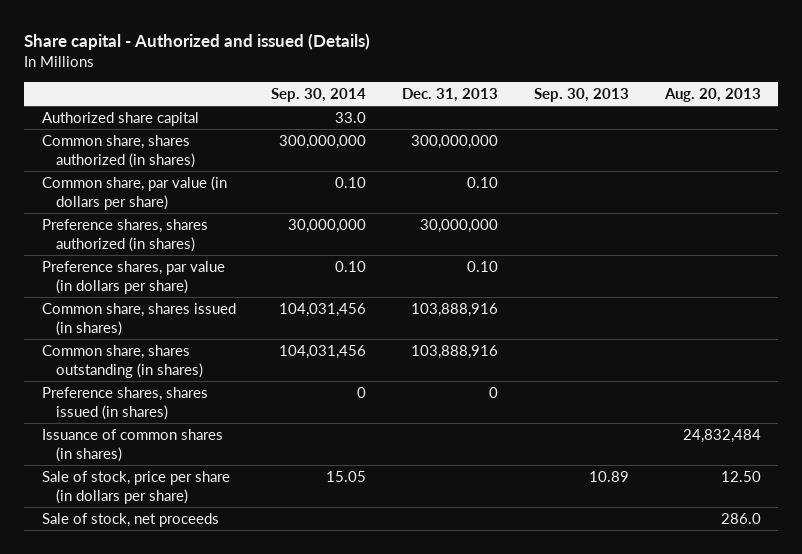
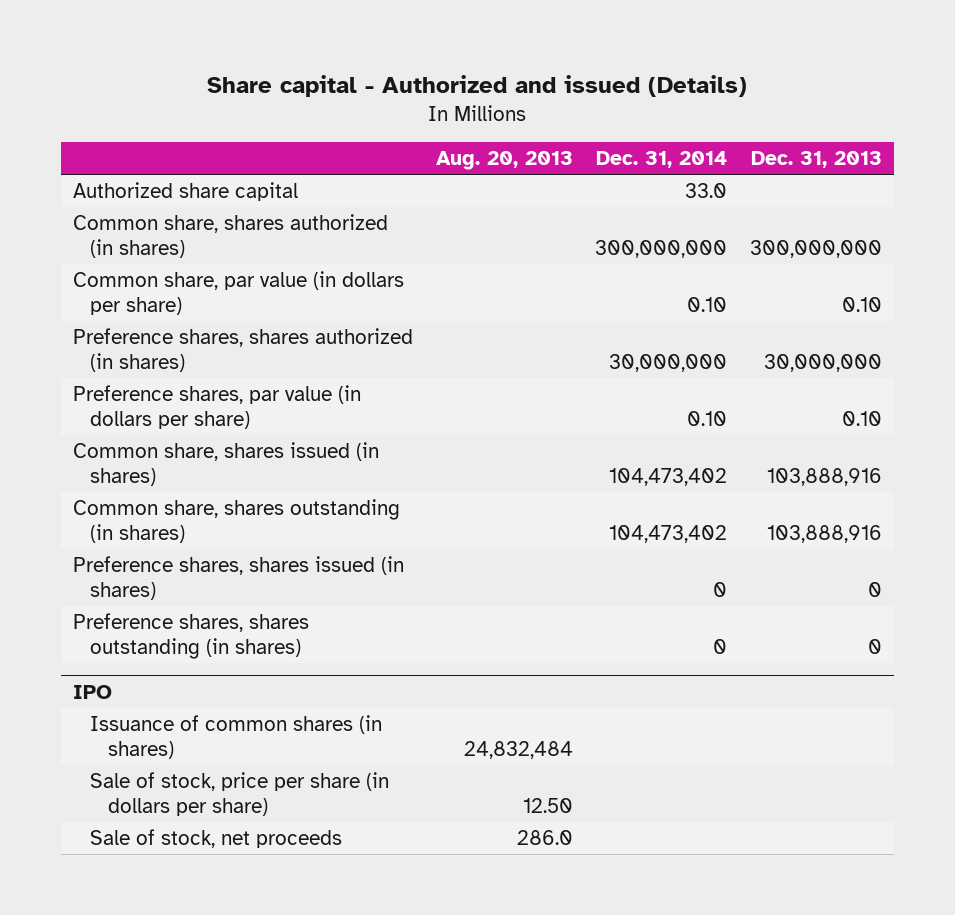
- | Sep. 30, 2014 | Dec. 31, 2013 | Sep. 30, 2013 | Aug. 20, 2013
+ | Aug. 20, 2013 | Dec. 31, 2014 | Dec. 31, 2013
+ Preference shares, shares outstanding (in shares) | | 0 | 0
+ IPO

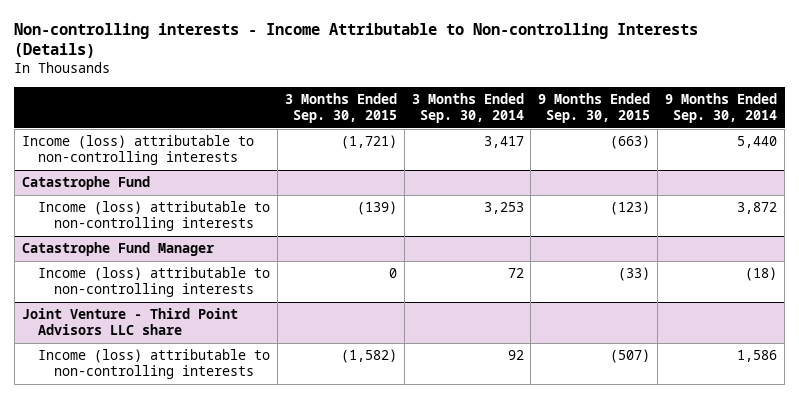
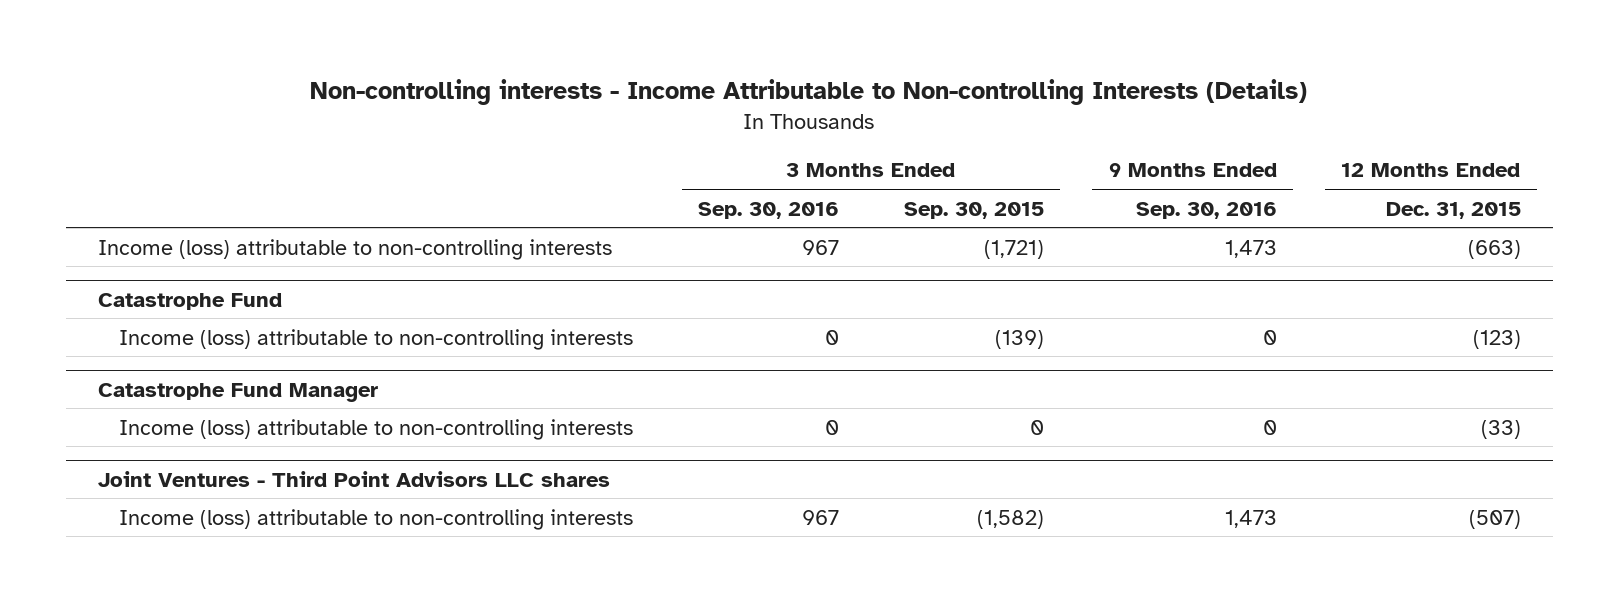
- | 3 Months Ended Sep. 30, 2015 | 3 Months Ended Sep. 30, 2014 | 9 Months Ended Sep. 30, 2015 | 9 Months Ended Sep. 30, 2014
+ | 3 Months Ended Sep. 30, 2016 | 3 Months Ended Sep. 30, 2015 | 9 Months Ended Sep. 30, 2016 | 12 Months Ended Dec. 31, 2015
- Joint Venture - Third Point Advisors LLC share
+ Joint Ventures - Third Point Advisors LLC shares

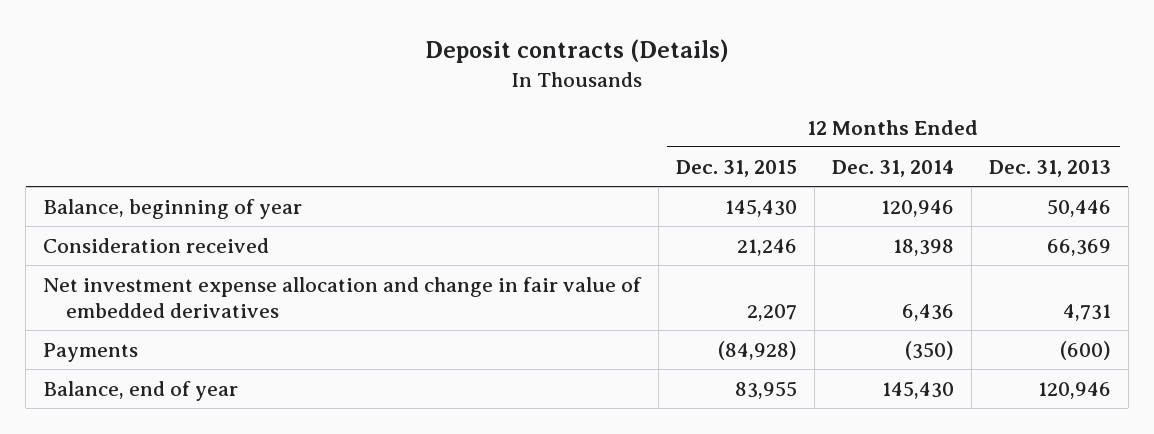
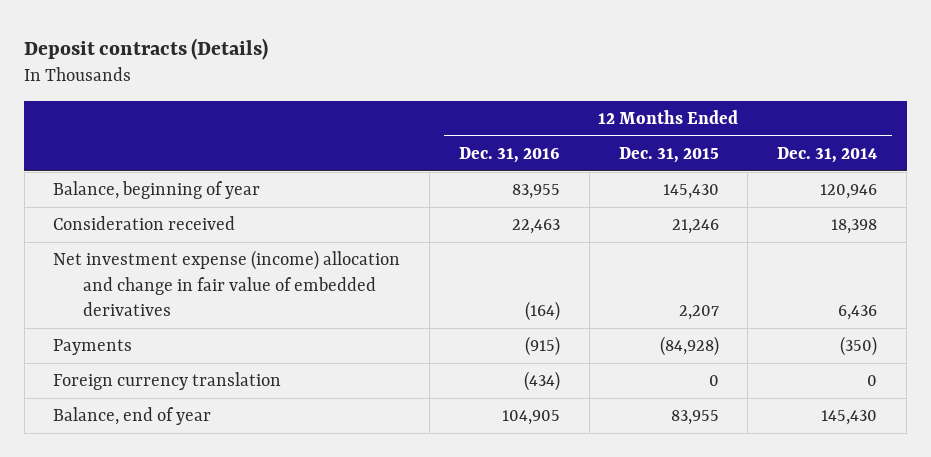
- | 12 Months Ended Dec. 31, 2015 | 12 Months Ended Dec. 31, 2014 | 12 Months Ended Dec. 31, 2013
+ | 12 Months Ended Dec. 31, 2016 | 12 Months Ended Dec. 31, 2015 | 12 Months Ended Dec. 31, 2014
- Net investment expense allocation and change in fair value of embedded derivatives | 2,207 | 6,436 | 4,731
+ Net investment expense (income) allocation and change in fair value of embedded derivatives | (164) | 2,207 | 6,436
+ Foreign currency translation | (434) | 0 | 0

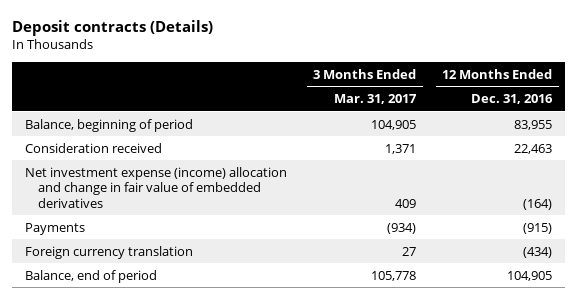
- | 12 Months Ended Dec. 31, 2016 | 12 Months Ended Dec. 31, 2015 | 12 Months Ended Dec. 31, 2014
+ | 3 Months Ended Mar. 31, 2017 | 12 Months Ended Dec. 31, 2016
- Balance, beginning of year | 83,955 | 145,430 | 120,946
+ Balance, beginning of period | 104,905 | 83,955
- Balance, end of year | 104,905 | 83,955 | 145,430
+ Balance, end of period | 105,778 | 104,905

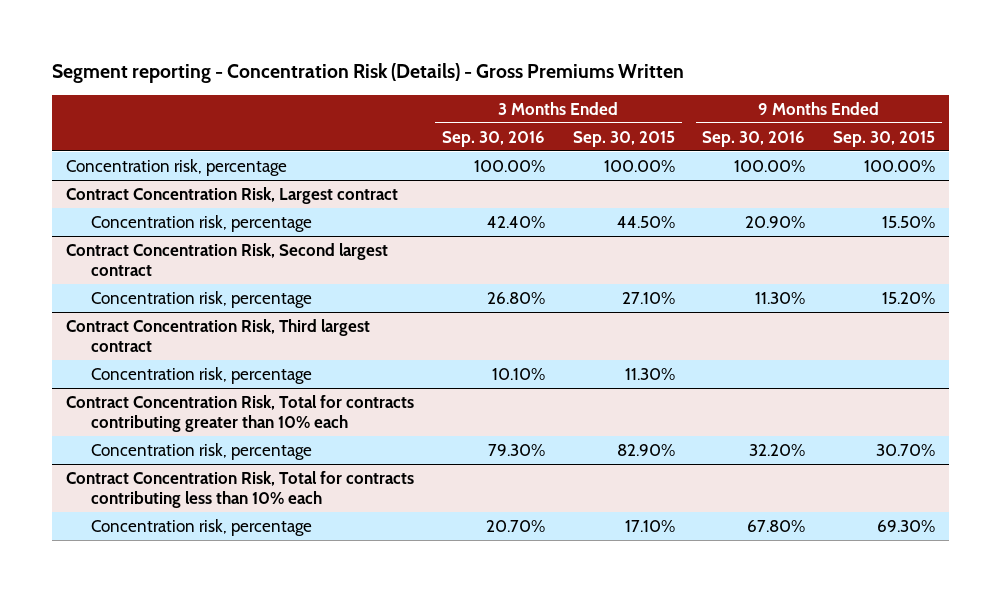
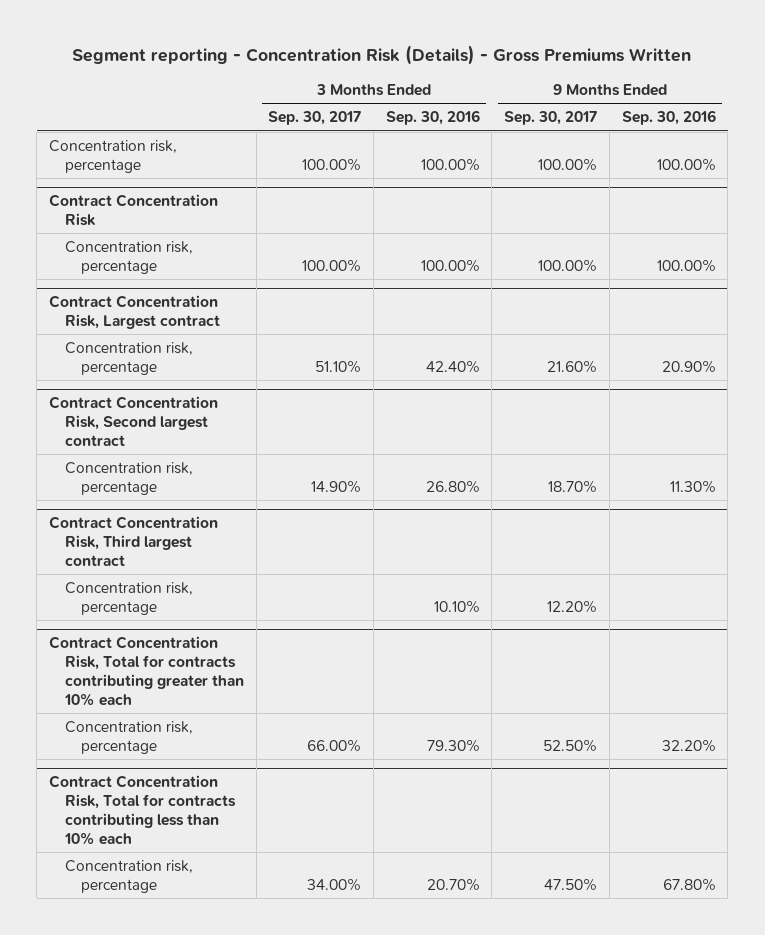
- | 3 Months Ended Sep. 30, 2016 | 3 Months Ended Sep. 30, 2015 | 9 Months Ended Sep. 30, 2016 | 9 Months Ended Sep. 30, 2015
+ | 3 Months Ended Sep. 30, 2017 | 3 Months Ended Sep. 30, 2016 | 9 Months Ended Sep. 30, 2017 | 9 Months Ended Sep. 30, 2016
+ Contract Concentration Risk
+ Concentration risk, percentage | 100.00% | 100.00% | 100.00% | 100.00%

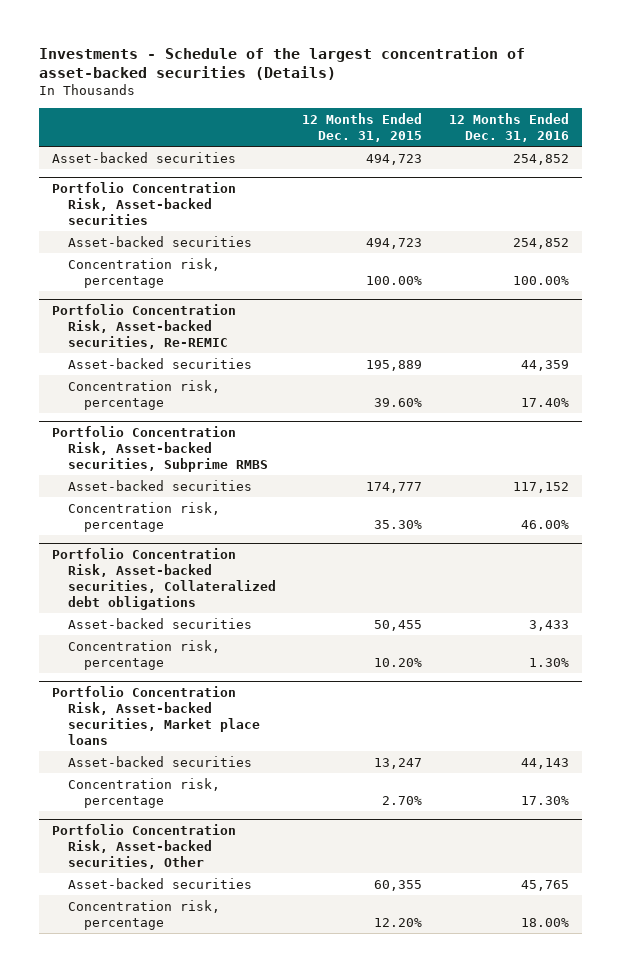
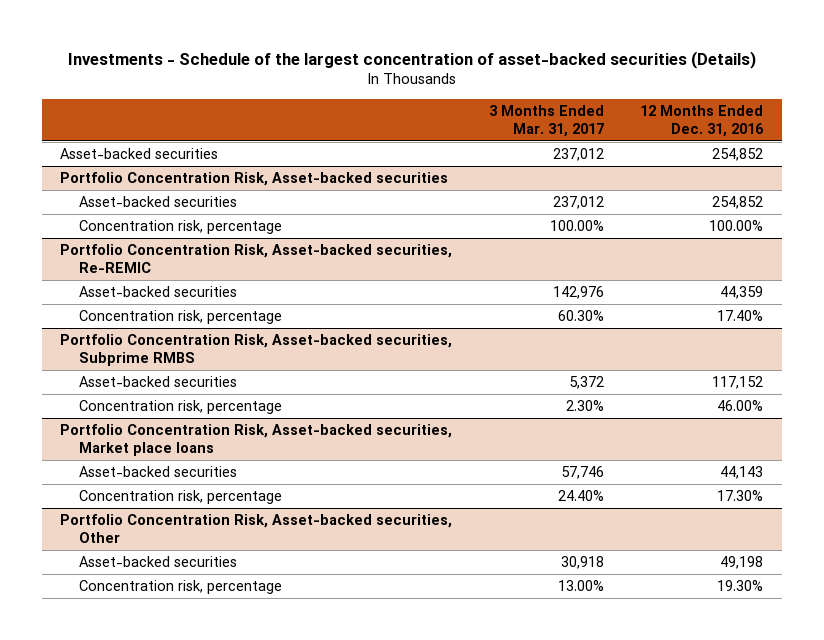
- | 12 Months Ended Dec. 31, 2015 | 12 Months Ended Dec. 31, 2016
+ | 3 Months Ended Mar. 31, 2017 | 12 Months Ended Dec. 31, 2016
- Portfolio Concentration Risk, Asset-backed securities, Collateralized debt obligations
- Asset-backed securities | 50,455 | 3,433
- Concentration risk, percentage | 10.20% | 1.30%
@ Portfolio Concentration Risk, Asset-backed securities, Other
- Asset-backed securities | 60,355 | 45,765
- Concentration risk, percentage | 12.20% | 18.00%
+ Asset-backed securities | 30,918 | 49,198
+ Concentration risk, percentage | 13.00% | 19.30%

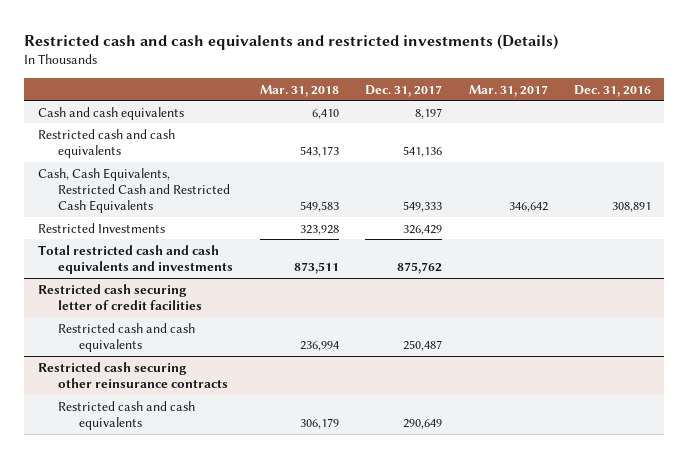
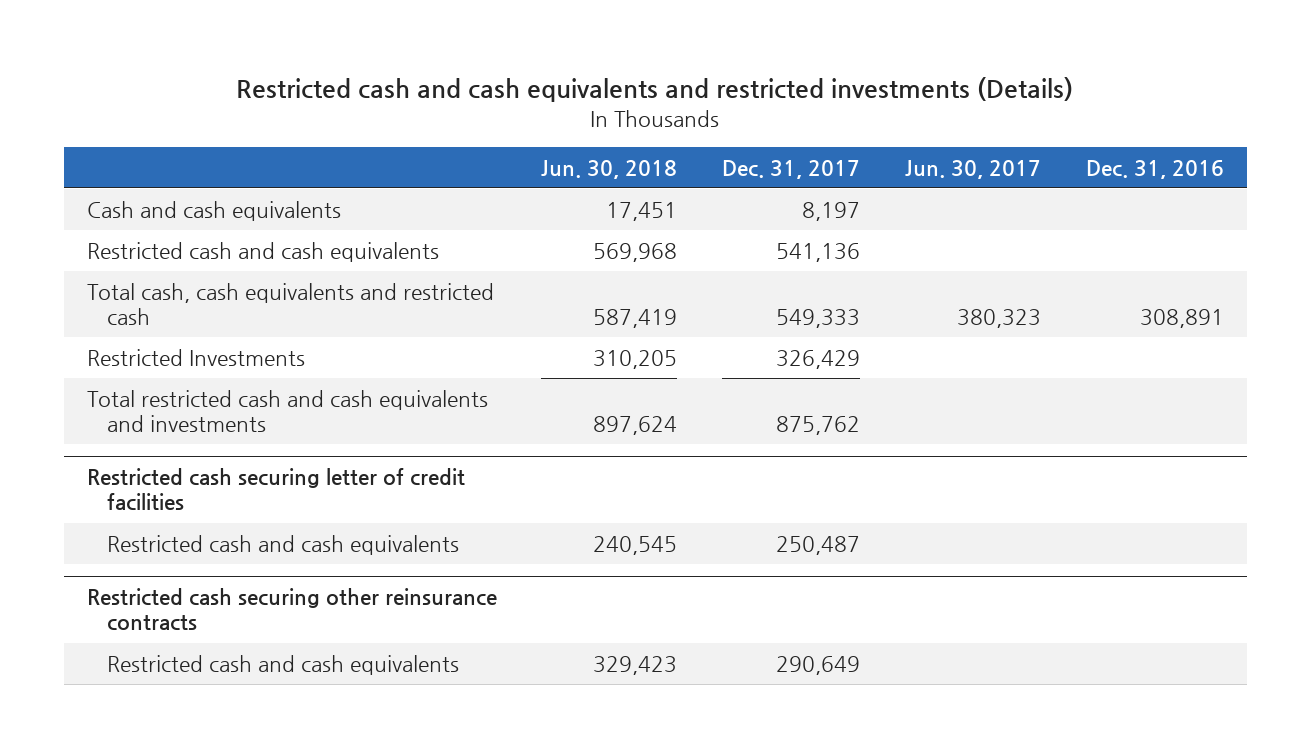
- | Mar. 31, 2018 | Dec. 31, 2017 | Mar. 31, 2017 | Dec. 31, 2016
+ | Jun. 30, 2018 | Dec. 31, 2017 | Jun. 30, 2017 | Dec. 31, 2016
- Cash, Cash Equivalents, Restricted Cash and Restricted Cash Equivalents | 549,583 | 549,333 | 346,642 | 308,891
+ Total cash, cash equivalents and restricted cash | 587,419 | 549,333 | 380,323 | 308,891

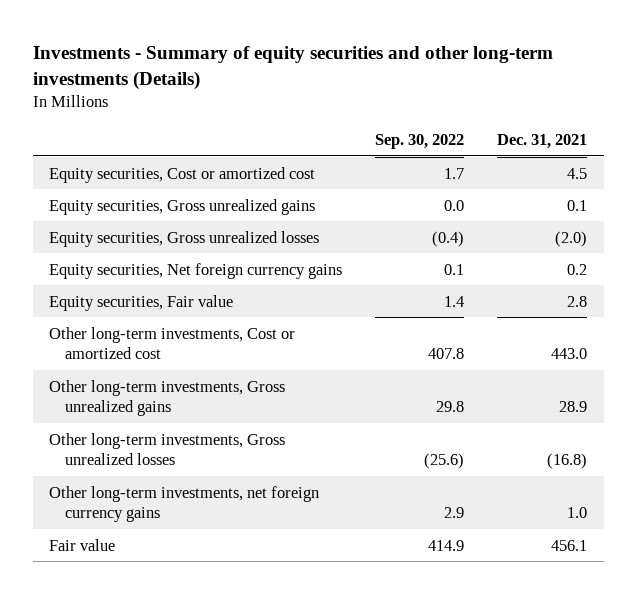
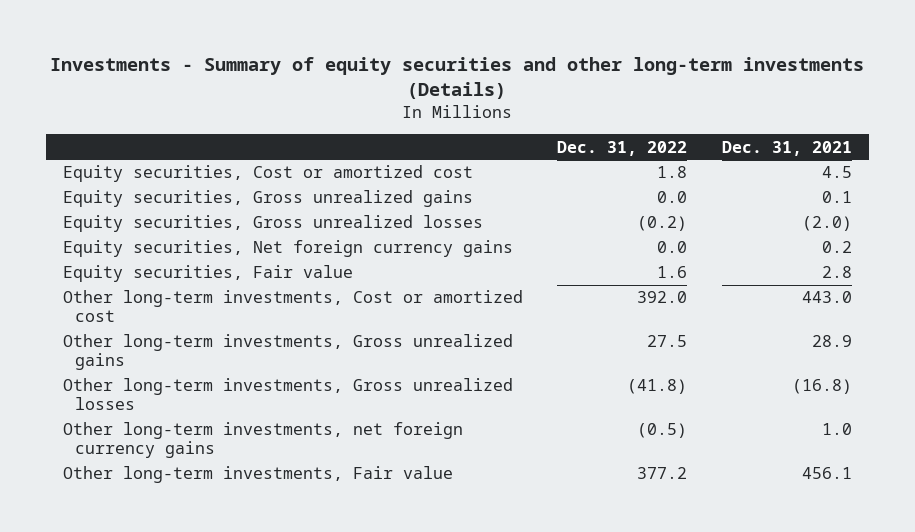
- | Sep. 30, 2022 | Dec. 31, 2021
+ | Dec. 31, 2022 | Dec. 31, 2021
- Fair value | 414.9 | 456.1
+ Other long-term investments, Fair value | 377.2 | 456.1

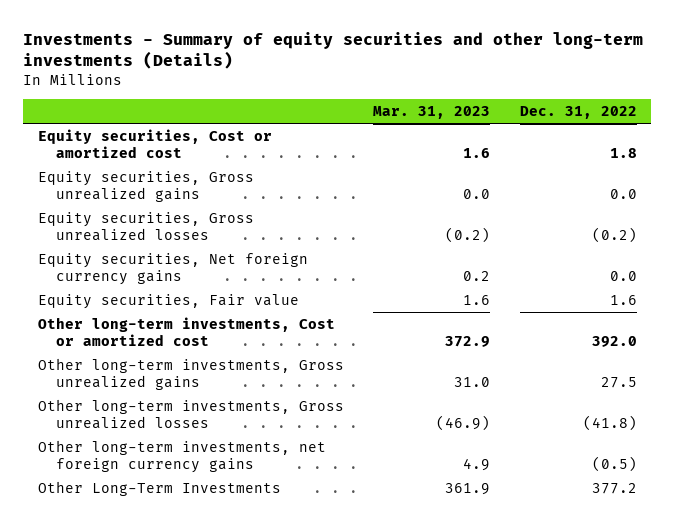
- | Dec. 31, 2022 | Dec. 31, 2021
+ | Mar. 31, 2023 | Dec. 31, 2022
- Other long-term investments, Fair value | 377.2 | 456.1
+ Other Long-Term Investments | 361.9 | 377.2

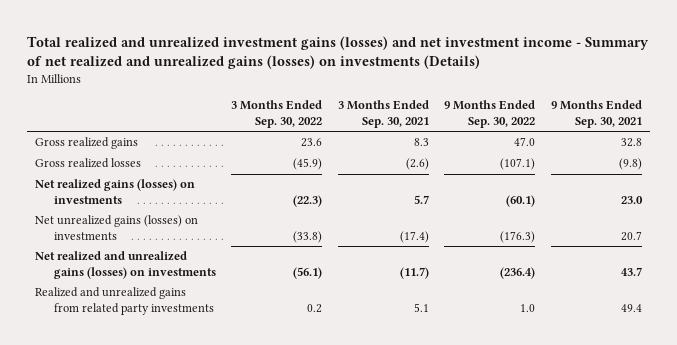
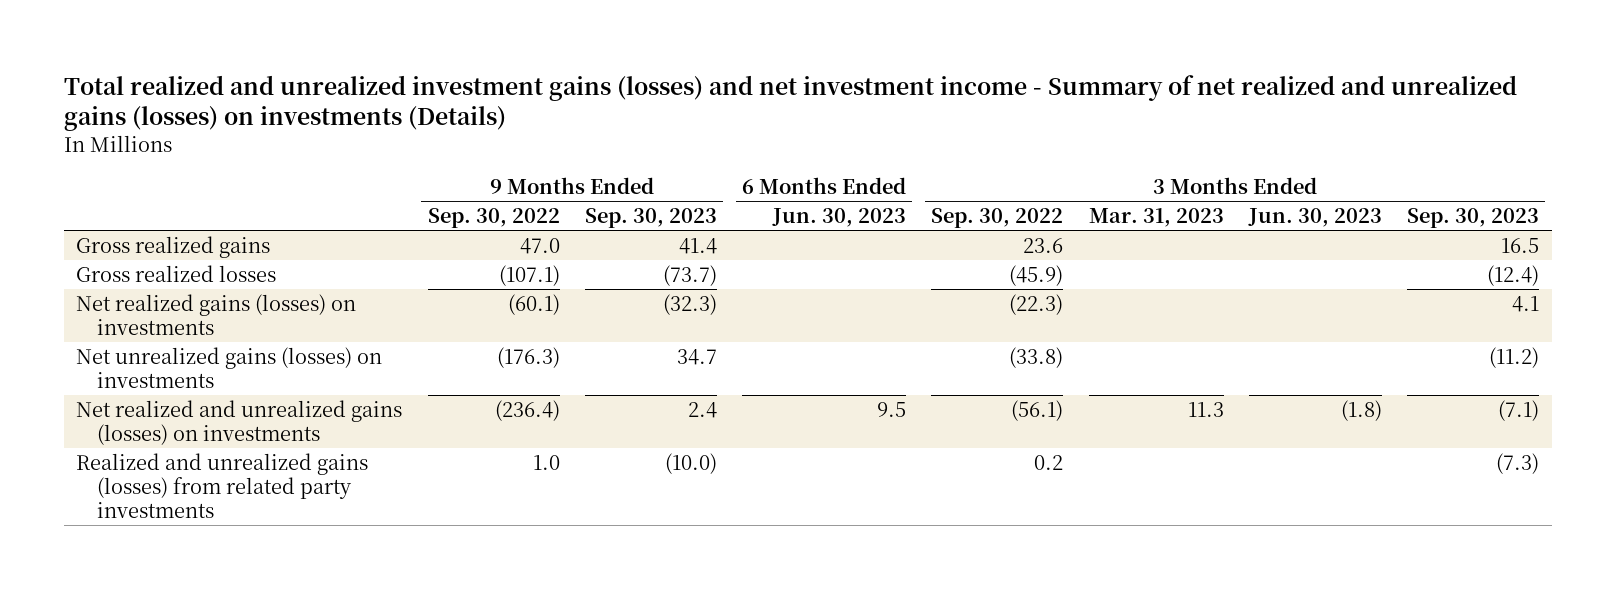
- | 3 Months Ended Sep. 30, 2022 | 3 Months Ended Sep. 30, 2021 | 9 Months Ended Sep. 30, 2022 | 9 Months Ended Sep. 30, 2021
+ | 9 Months Ended Sep. 30, 2022 | 9 Months Ended Sep. 30, 2023 | 6 Months Ended Jun. 30, 2023 | 3 Months Ended Sep. 30, 2022 | 3 Months Ended Mar. 31, 2023 | 3 Months Ended Jun. 30, 2023 | 3 Months Ended Sep. 30, 2023
- Realized and unrealized gains from related party investments | 0.2 | 5.1 | 1.0 | 49.4
+ Realized and unrealized gains (losses) from related party investments | 1.0 | (10.0) | | 0.2 | | | (7.3)

